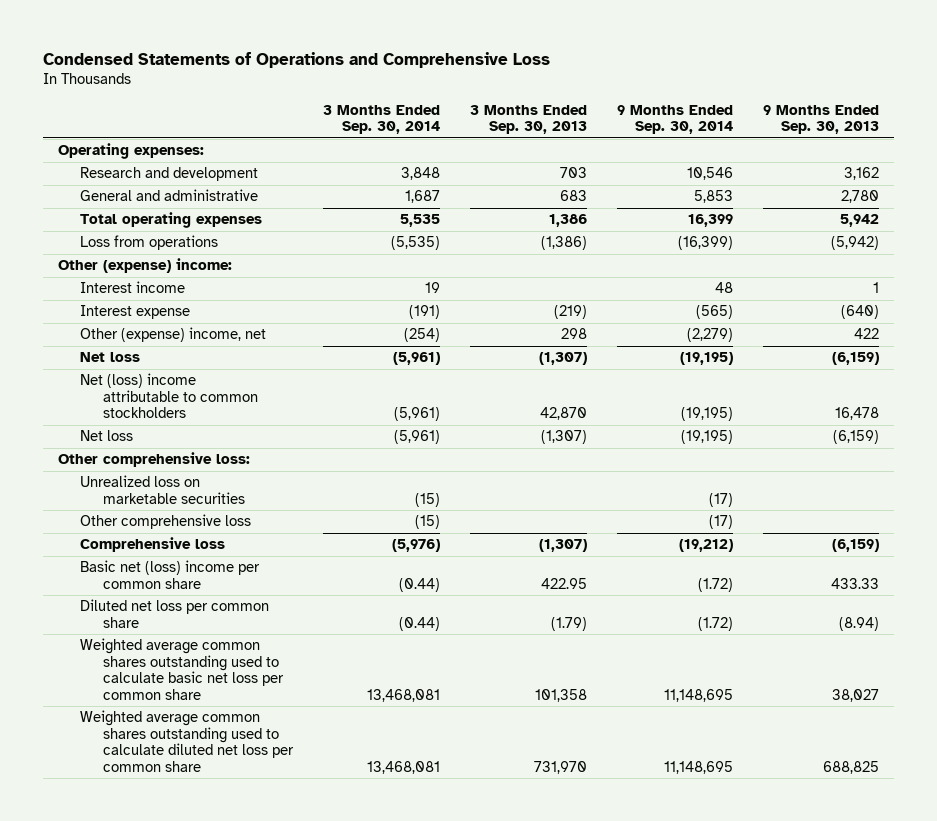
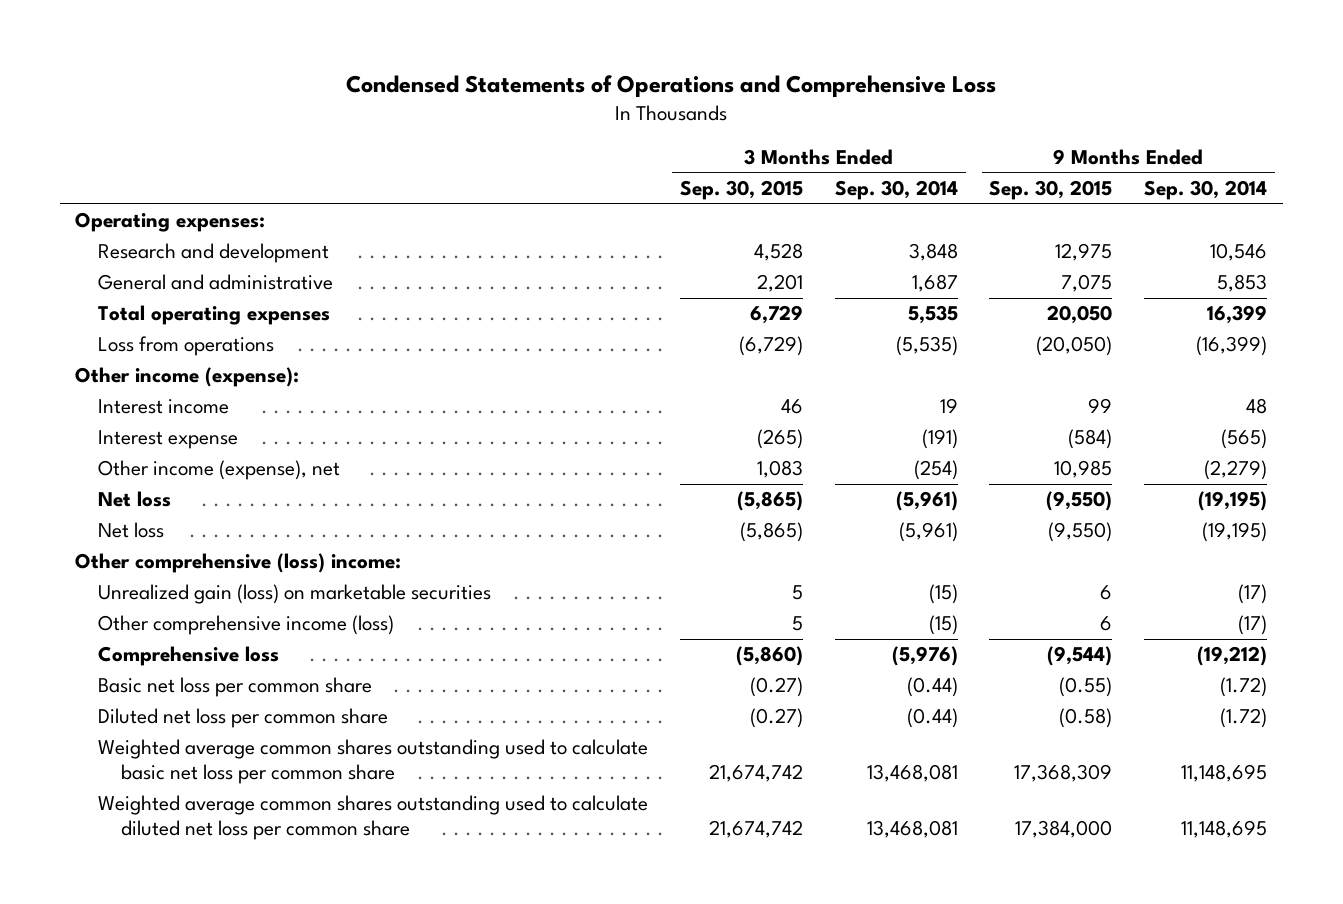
- | 3 Months Ended Sep. 30, 2014 | 3 Months Ended Sep. 30, 2013 | 9 Months Ended Sep. 30, 2014 | 9 Months Ended Sep. 30, 2013
+ | 3 Months Ended Sep. 30, 2015 | 3 Months Ended Sep. 30, 2014 | 9 Months Ended Sep. 30, 2015 | 9 Months Ended Sep. 30, 2014
- Other (expense) income:
+ Other income (expense):
- Other (expense) income, net | (254) | 298 | (2,279) | 422
+ Other income (expense), net | 1,083 | (254) | 10,985 | (2,279)
- Net (loss) income attributable to common stockholders | (5,961) | 42,870 | (19,195) | 16,478
- Other comprehensive loss:
- Unrealized loss on marketable securities | (15) | | (17) |
- Other comprehensive loss | (15) | | (17) |
+ Other comprehensive (loss) income:
+ Unrealized gain (loss) on marketable securities | 5 | (15) | 6 | (17)
+ Other comprehensive income (loss) | 5 | (15) | 6 | (17)
- Basic net (loss) income per common share | (0.44) | 422.95 | (1.72) | 433.33
+ Basic net loss per common share | (0.27) | (0.44) | (0.55) | (1.72)

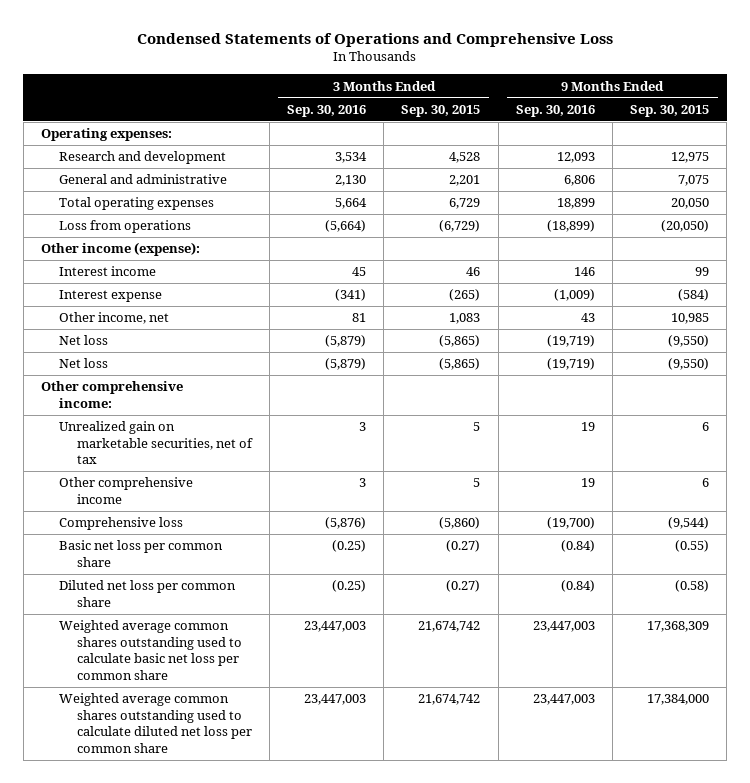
- | 3 Months Ended Sep. 30, 2015 | 3 Months Ended Sep. 30, 2014 | 9 Months Ended Sep. 30, 2015 | 9 Months Ended Sep. 30, 2014
+ | 3 Months Ended Sep. 30, 2016 | 3 Months Ended Sep. 30, 2015 | 9 Months Ended Sep. 30, 2016 | 9 Months Ended Sep. 30, 2015
- Other income (expense), net | 1,083 | (254) | 10,985 | (2,279)
+ Other income, net | 81 | 1,083 | 43 | 10,985
- Other comprehensive (loss) income:
- Unrealized gain (loss) on marketable securities | 5 | (15) | 6 | (17)
- Other comprehensive income (loss) | 5 | (15) | 6 | (17)
+ Other comprehensive income:
+ Unrealized gain on marketable securities, net of tax | 3 | 5 | 19 | 6
+ Other comprehensive income | 3 | 5 | 19 | 6

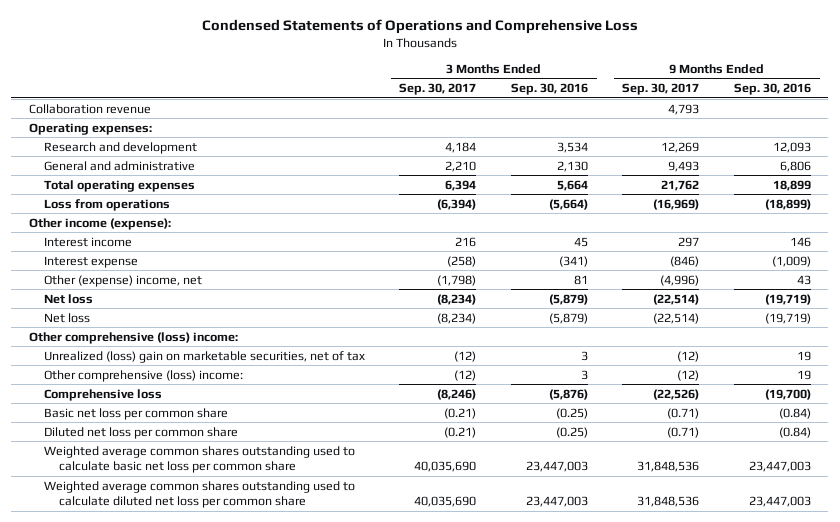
- | 3 Months Ended Sep. 30, 2016 | 3 Months Ended Sep. 30, 2015 | 9 Months Ended Sep. 30, 2016 | 9 Months Ended Sep. 30, 2015
+ | 3 Months Ended Sep. 30, 2017 | 3 Months Ended Sep. 30, 2016 | 9 Months Ended Sep. 30, 2017 | 9 Months Ended Sep. 30, 2016
+ Collaboration revenue | | | 4,793 |
- Other income, net | 81 | 1,083 | 43 | 10,985
+ Other (expense) income, net | (1,798) | 81 | (4,996) | 43
- Other comprehensive income:
- Unrealized gain on marketable securities, net of tax | 3 | 5 | 19 | 6
- Other comprehensive income | 3 | 5 | 19 | 6
+ Other comprehensive (loss) income:
+ Unrealized (loss) gain on marketable securities, net of tax | (12) | 3 | (12) | 19
+ Other comprehensive (loss) income: | (12) | 3 | (12) | 19

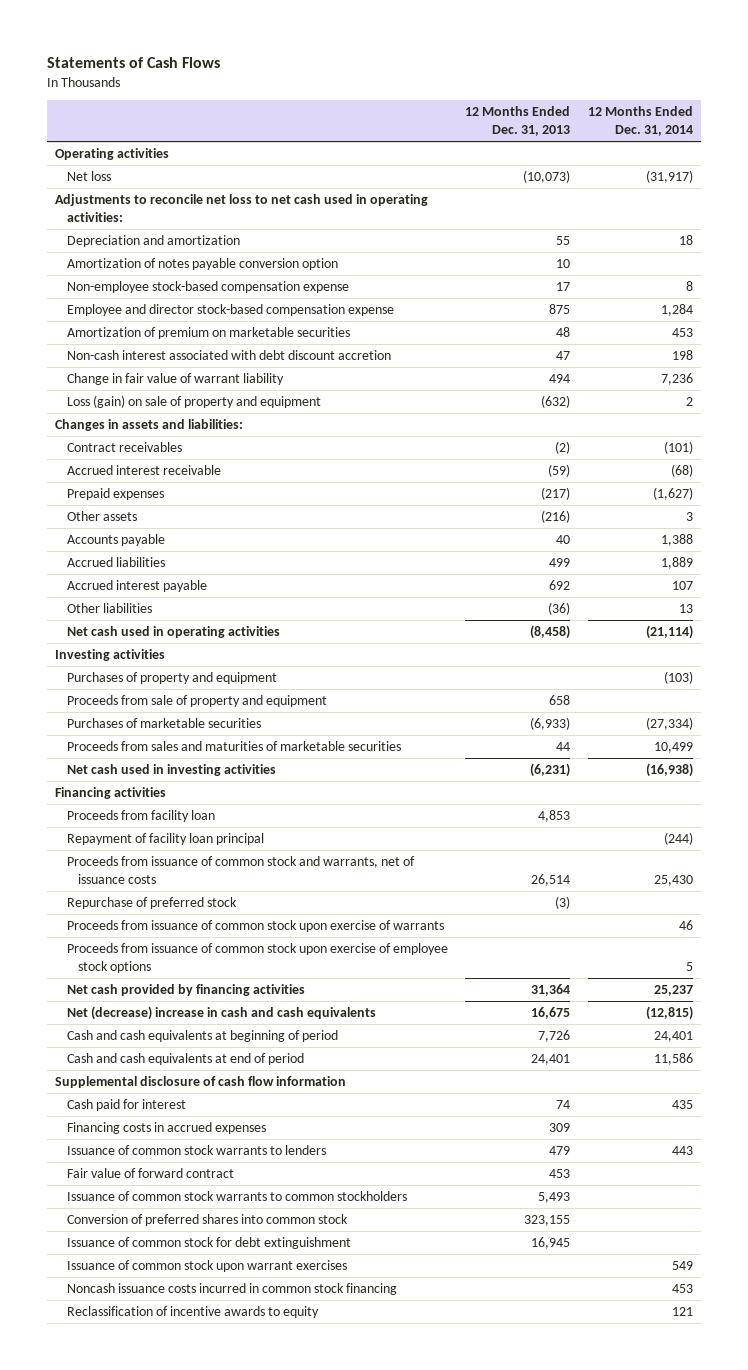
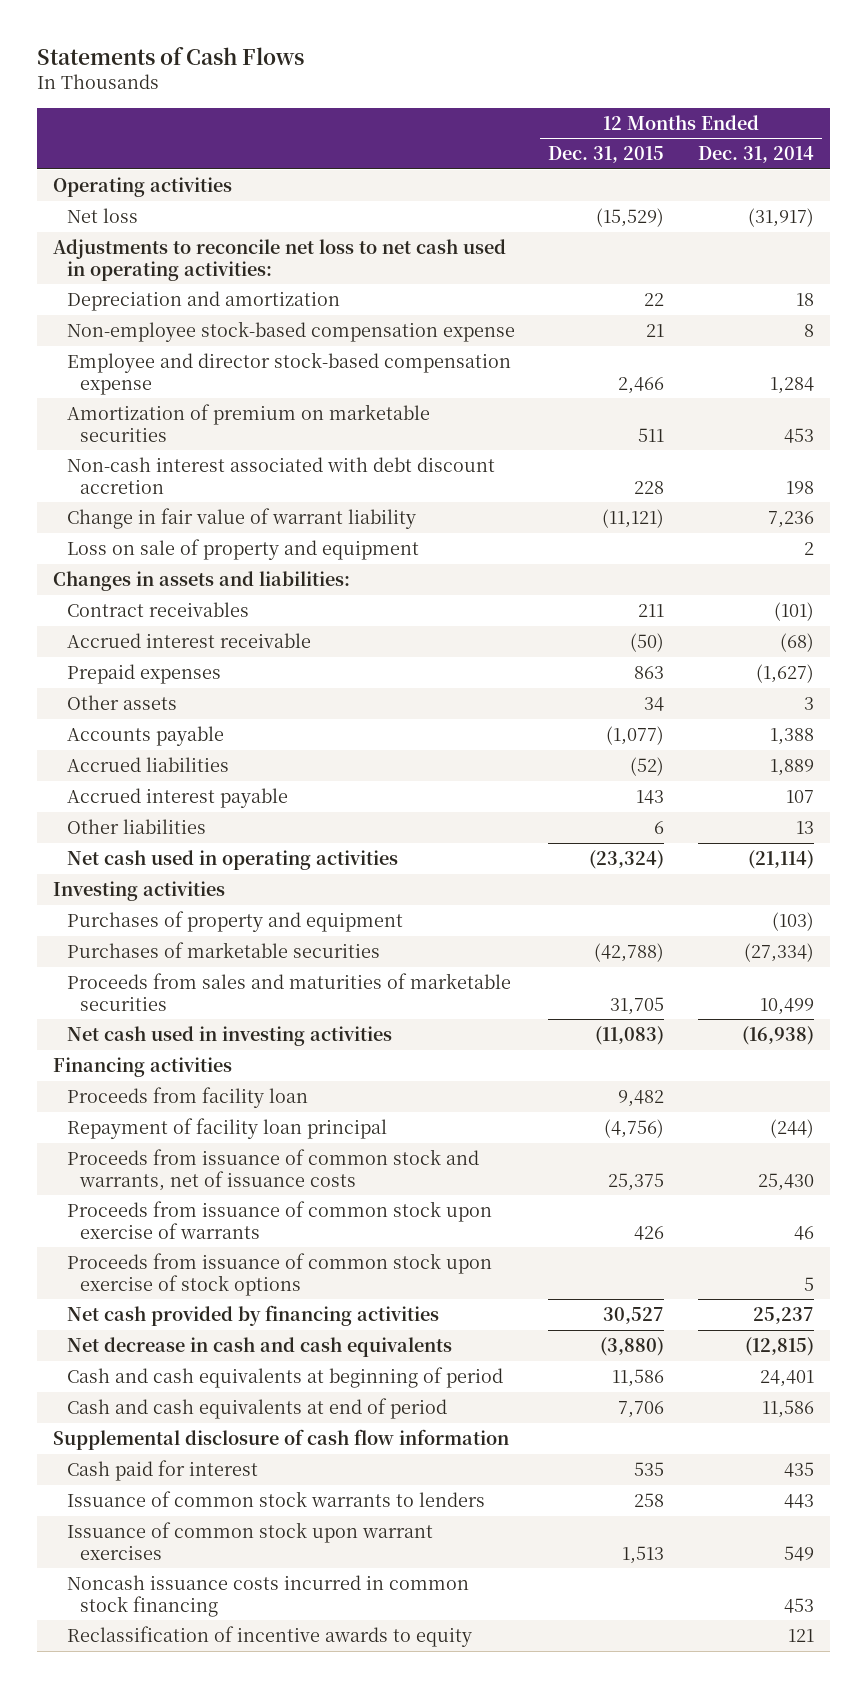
- | 12 Months Ended Dec. 31, 2013 | 12 Months Ended Dec. 31, 2014
+ | 12 Months Ended Dec. 31, 2015 | 12 Months Ended Dec. 31, 2014
- Amortization of notes payable conversion option | 10 |
- Loss (gain) on sale of property and equipment | (632) | 2
+ Loss on sale of property and equipment | | 2
- Proceeds from sale of property and equipment | 658 |
- Repurchase of preferred stock | (3) |
- Proceeds from issuance of common stock upon exercise of employee stock options | | 5
+ Proceeds from issuance of common stock upon exercise of stock options | | 5
- Net (decrease) increase in cash and cash equivalents | 16,675 | (12,815)
+ Net decrease in cash and cash equivalents | (3,880) | (12,815)
- Financing costs in accrued expenses | 309 |
- Fair value of forward contract | 453 |
- Issuance of common stock warrants to common stockholders | 5,493 |
- Conversion of preferred shares into common stock | 323,155 |
- Issuance of common stock for debt extinguishment | 16,945 |

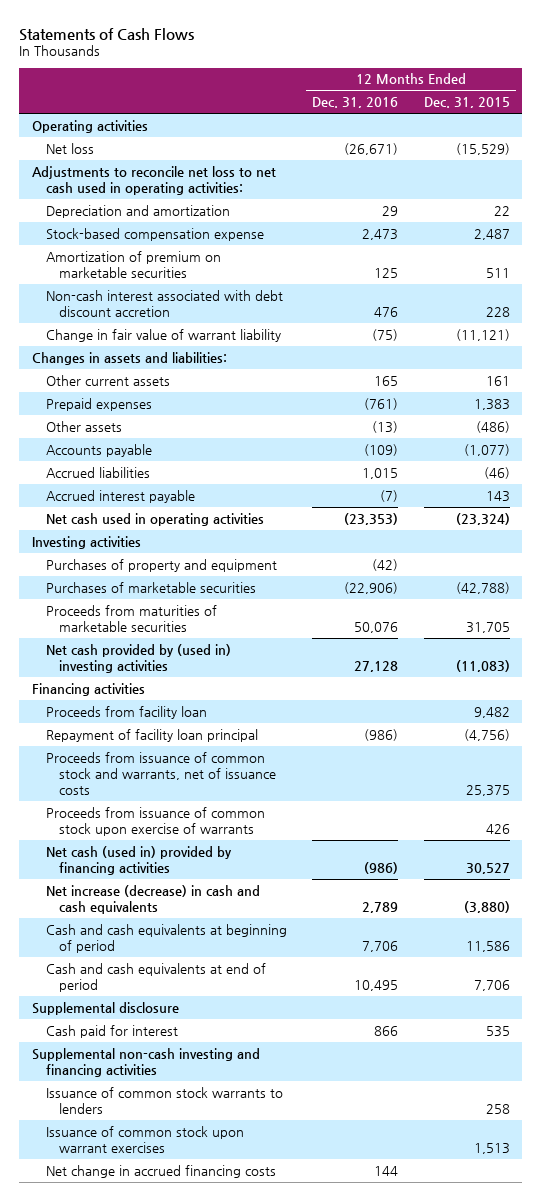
- | 12 Months Ended Dec. 31, 2015 | 12 Months Ended Dec. 31, 2014
+ | 12 Months Ended Dec. 31, 2016 | 12 Months Ended Dec. 31, 2015
- Non-employee stock-based compensation expense | 21 | 8
- Employee and director stock-based compensation expense | 2,466 | 1,284
+ Stock-based compensation expense | 2,473 | 2,487
- Loss on sale of property and equipment | | 2
- Contract receivables | 211 | (101)
- Accrued interest receivable | (50) | (68)
- Prepaid expenses | 863 | (1,627)
- Other assets | 34 | 3
+ Other current assets | 165 | 161
+ Prepaid expenses | (761) | 1,383
+ Other assets | (13) | (486)
- Accrued liabilities | (52) | 1,889
+ Accrued liabilities | 1,015 | (46)
- Other liabilities | 6 | 13
- Proceeds from sales and maturities of marketable securities | 31,705 | 10,499
- Net cash used in investing activities | (11,083) | (16,938)
+ Proceeds from maturities of marketable securities | 50,076 | 31,705
+ Net cash provided by (used in) investing activities | 27,128 | (11,083)
- Proceeds from issuance of common stock upon exercise of stock options | | 5
- Net cash provided by financing activities | 30,527 | 25,237
- Net decrease in cash and cash equivalents | (3,880) | (12,815)
+ Net cash (used in) provided by financing activities | (986) | 30,527
+ Net increase (decrease) in cash and cash equivalents | 2,789 | (3,880)
- Supplemental disclosure of cash flow information
+ Supplemental disclosure
+ Supplemental non-cash investing and financing activities
- Noncash issuance costs incurred in common stock financing | | 453
- Reclassification of incentive awards to equity | | 121
+ Net change in accrued financing costs | 144 |

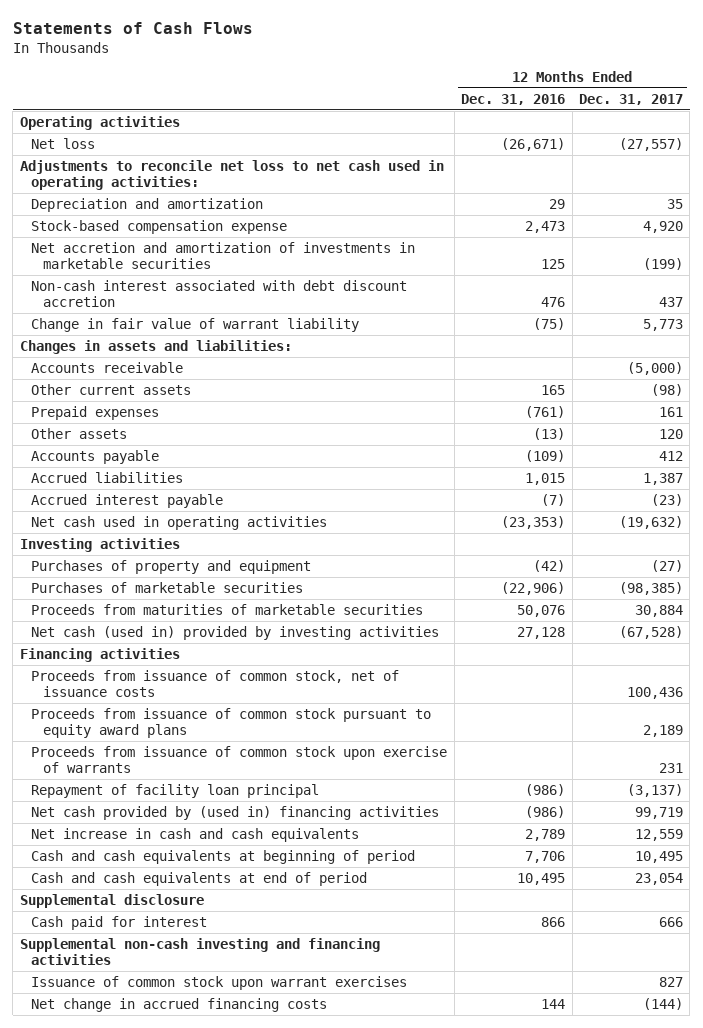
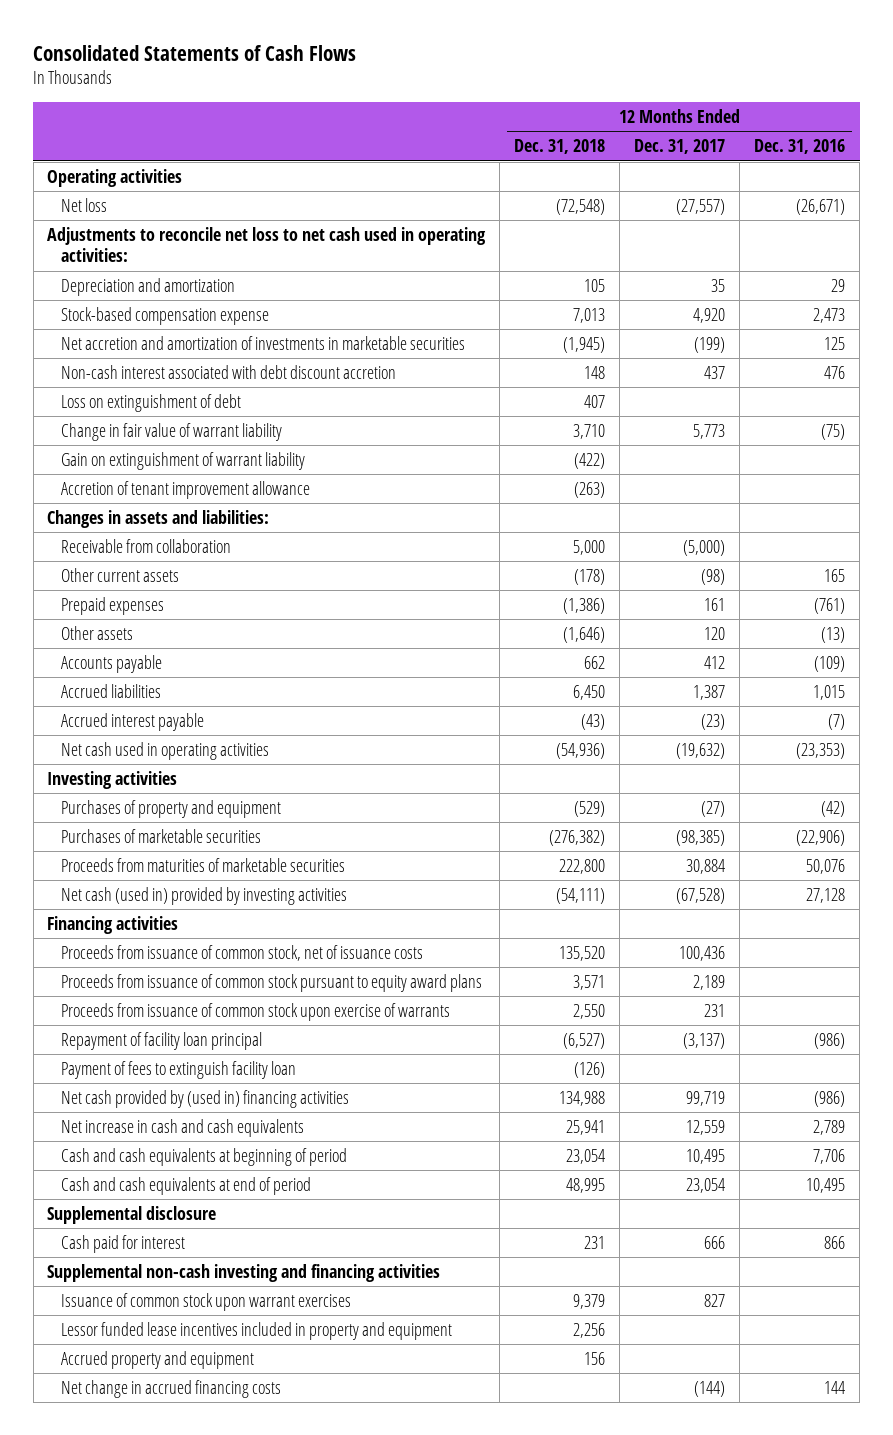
- Statements of Cash Flows
+ Consolidated Statements of Cash Flows
- | 12 Months Ended Dec. 31, 2016 | 12 Months Ended Dec. 31, 2017
+ | 12 Months Ended Dec. 31, 2018 | 12 Months Ended Dec. 31, 2017 | 12 Months Ended Dec. 31, 2016
+ Loss on extinguishment of debt | 407 | |
+ Gain on extinguishment of warrant liability | (422) | |
+ Accretion of tenant improvement allowance | (263) | |
- Accounts receivable | | (5,000)
+ Receivable from collaboration | 5,000 | (5,000) |
+ Payment of fees to extinguish facility loan | (126) | |
+ Lessor funded lease incentives included in property and equipment | 2,256 | |
+ Accrued property and equipment | 156 | |

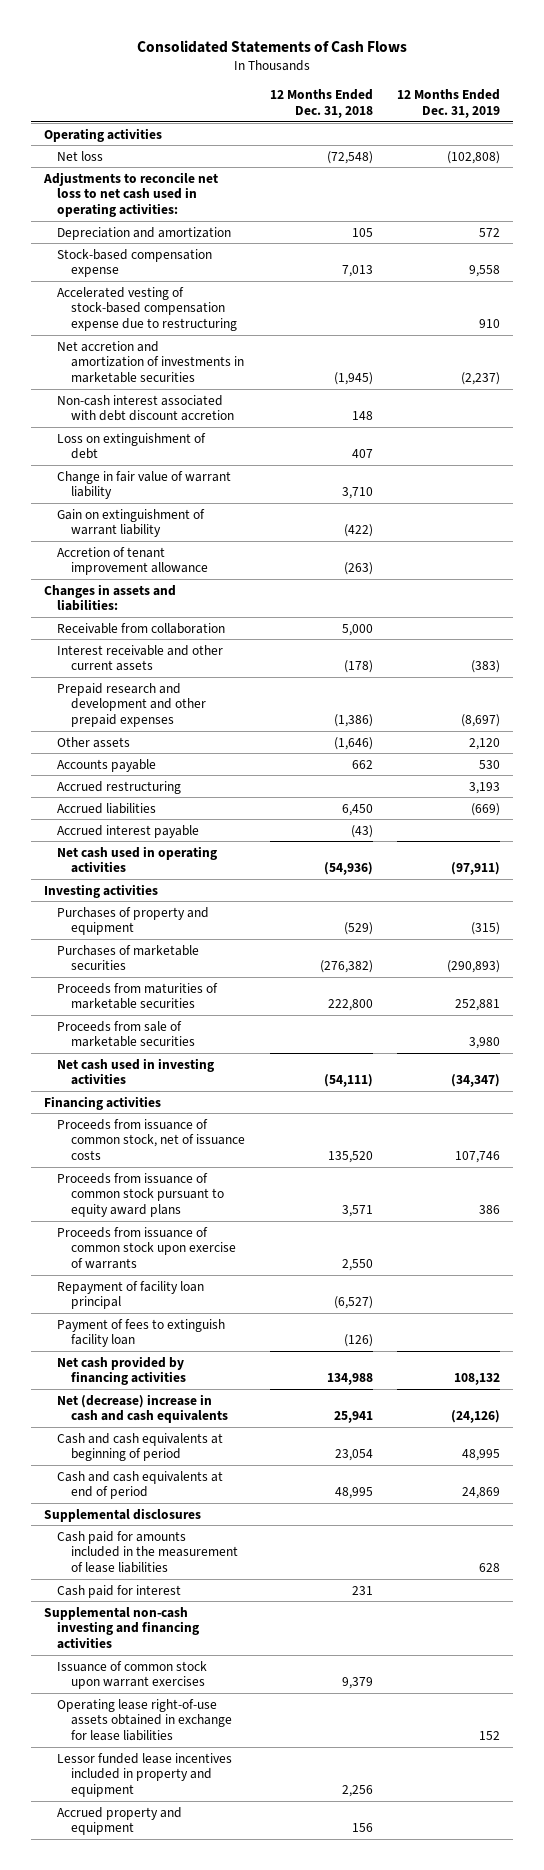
- | 12 Months Ended Dec. 31, 2018 | 12 Months Ended Dec. 31, 2017 | 12 Months Ended Dec. 31, 2016
+ | 12 Months Ended Dec. 31, 2018 | 12 Months Ended Dec. 31, 2019
+ Accelerated vesting of stock-based compensation expense due to restructuring | | 910
- Other current assets | (178) | (98) | 165
- Prepaid expenses | (1,386) | 161 | (761)
+ Interest receivable and other current assets | (178) | (383)
+ Prepaid research and development and other prepaid expenses | (1,386) | (8,697)
+ Accrued restructuring | | 3,193
- Net cash (used in) provided by investing activities | (54,111) | (67,528) | 27,128
+ Proceeds from sale of marketable securities | | 3,980
+ Net cash used in investing activities | (54,111) | (34,347)
- Net cash provided by (used in) financing activities | 134,988 | 99,719 | (986)
- Net increase in cash and cash equivalents | 25,941 | 12,559 | 2,789
+ Net cash provided by financing activities | 134,988 | 108,132
+ Net (decrease) increase in cash and cash equivalents | 25,941 | (24,126)
- Supplemental disclosure
+ Supplemental disclosures
+ Cash paid for amounts included in the measurement of lease liabilities | | 628
+ Operating lease right-of-use assets obtained in exchange for lease liabilities | | 152
- Net change in accrued financing costs | | (144) | 144

